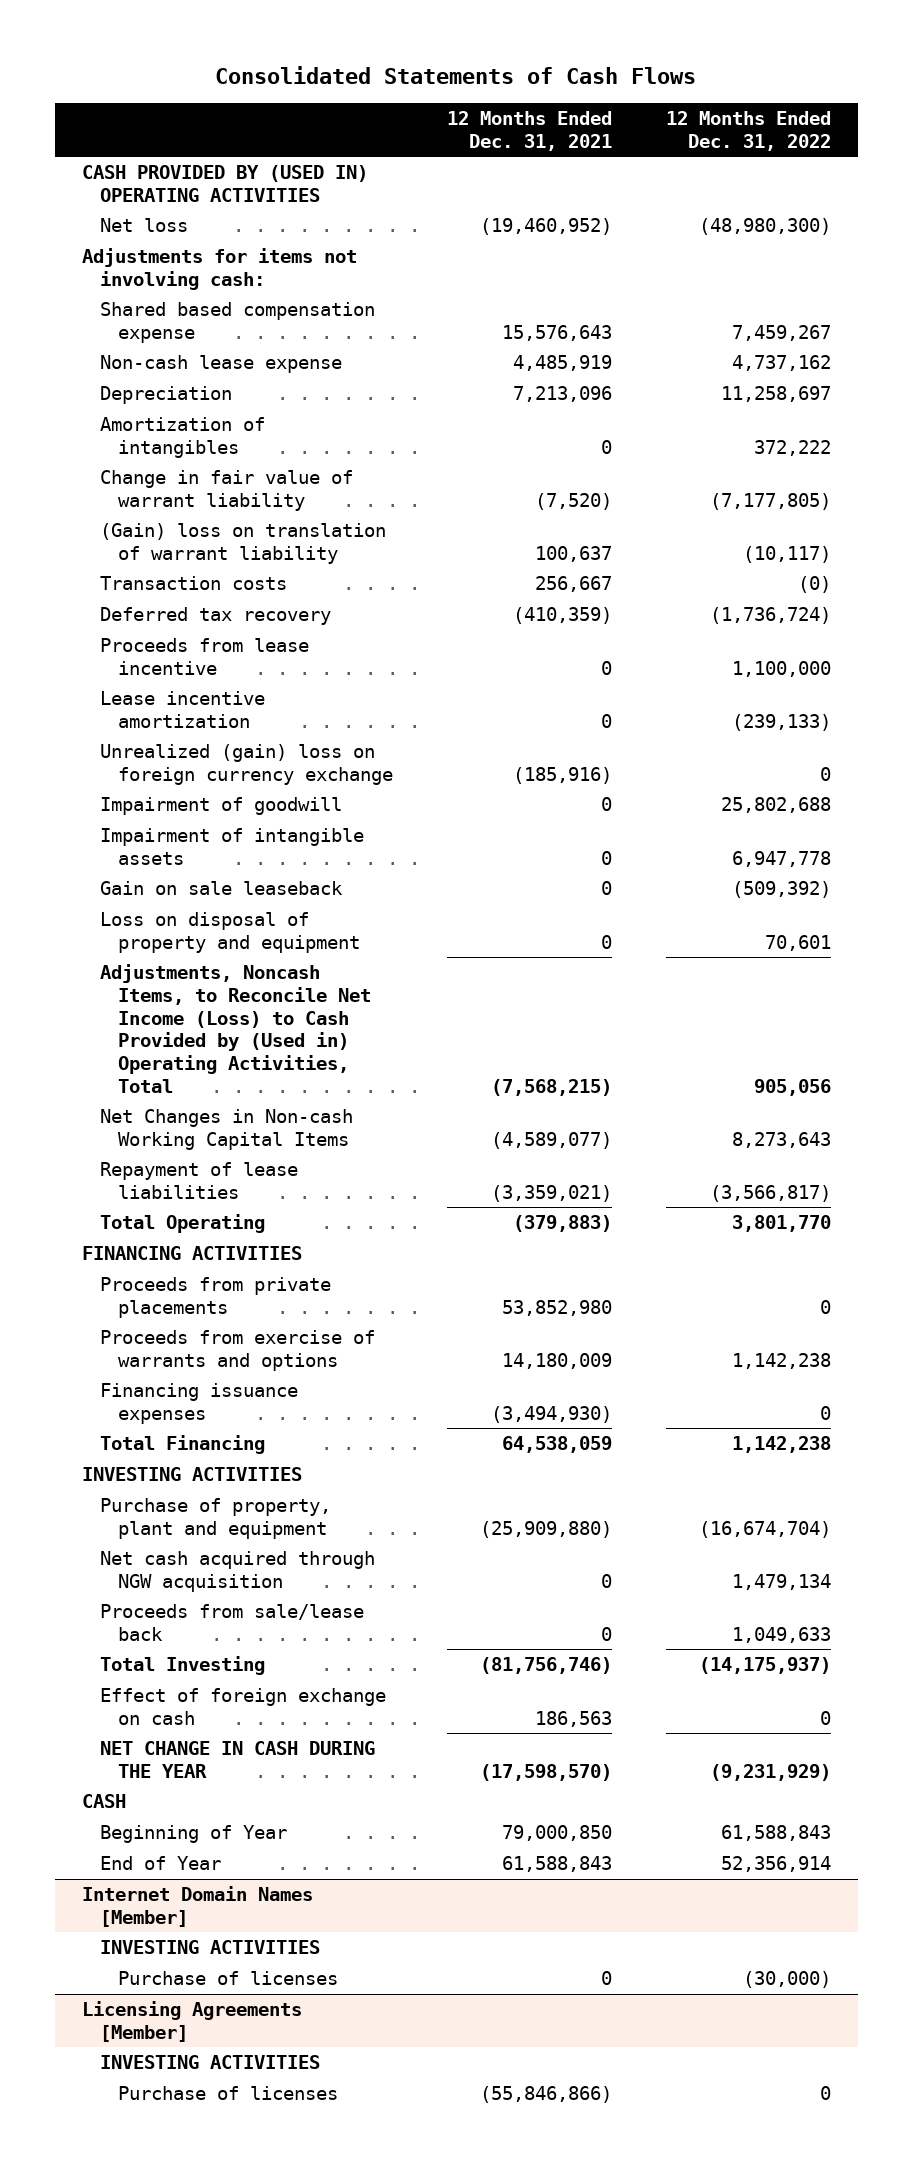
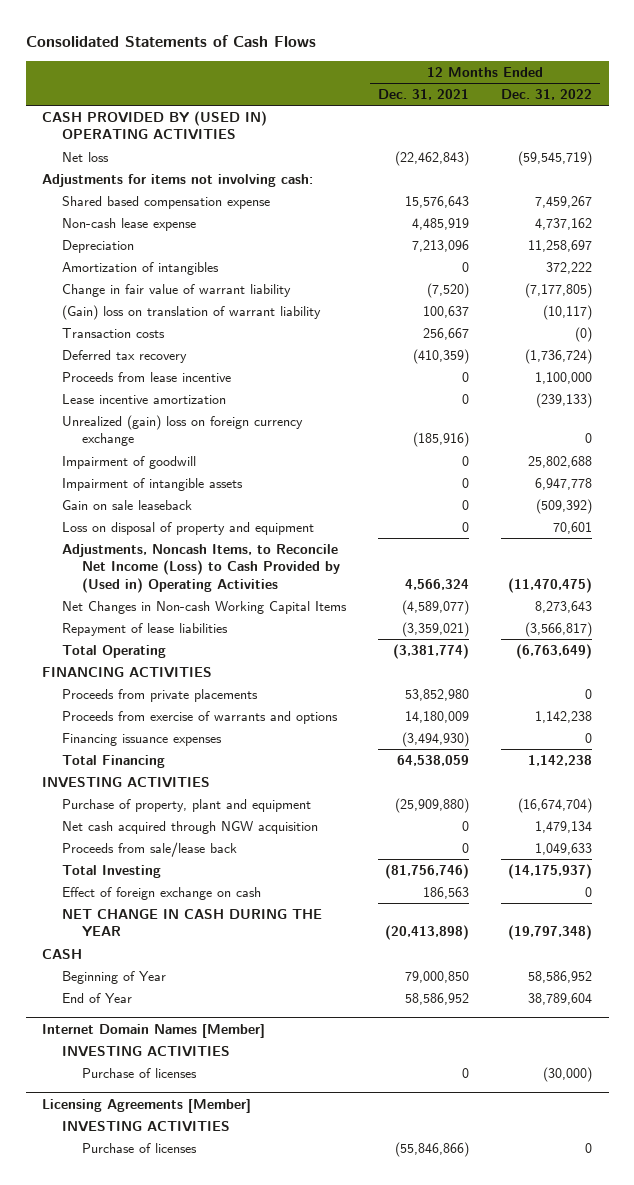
- Net loss | (19,460,952) | (48,980,300)
+ Net loss | (22,462,843) | (59,545,719)
- Adjustments, Noncash Items, to Reconcile Net Income (Loss) to Cash Provided by (Used in) Operating Activities, Total | (7,568,215) | 905,056
+ Adjustments, Noncash Items, to Reconcile Net Income (Loss) to Cash Provided by (Used in) Operating Activities | 4,566,324 | (11,470,475)
- Total Operating | (379,883) | 3,801,770
+ Total Operating | (3,381,774) | (6,763,649)
- NET CHANGE IN CASH DURING THE YEAR | (17,598,570) | (9,231,929)
+ NET CHANGE IN CASH DURING THE YEAR | (20,413,898) | (19,797,348)
- Beginning of Year | 79,000,850 | 61,588,843
- End of Year | 61,588,843 | 52,356,914
+ Beginning of Year | 79,000,850 | 58,586,952
+ End of Year | 58,586,952 | 38,789,604

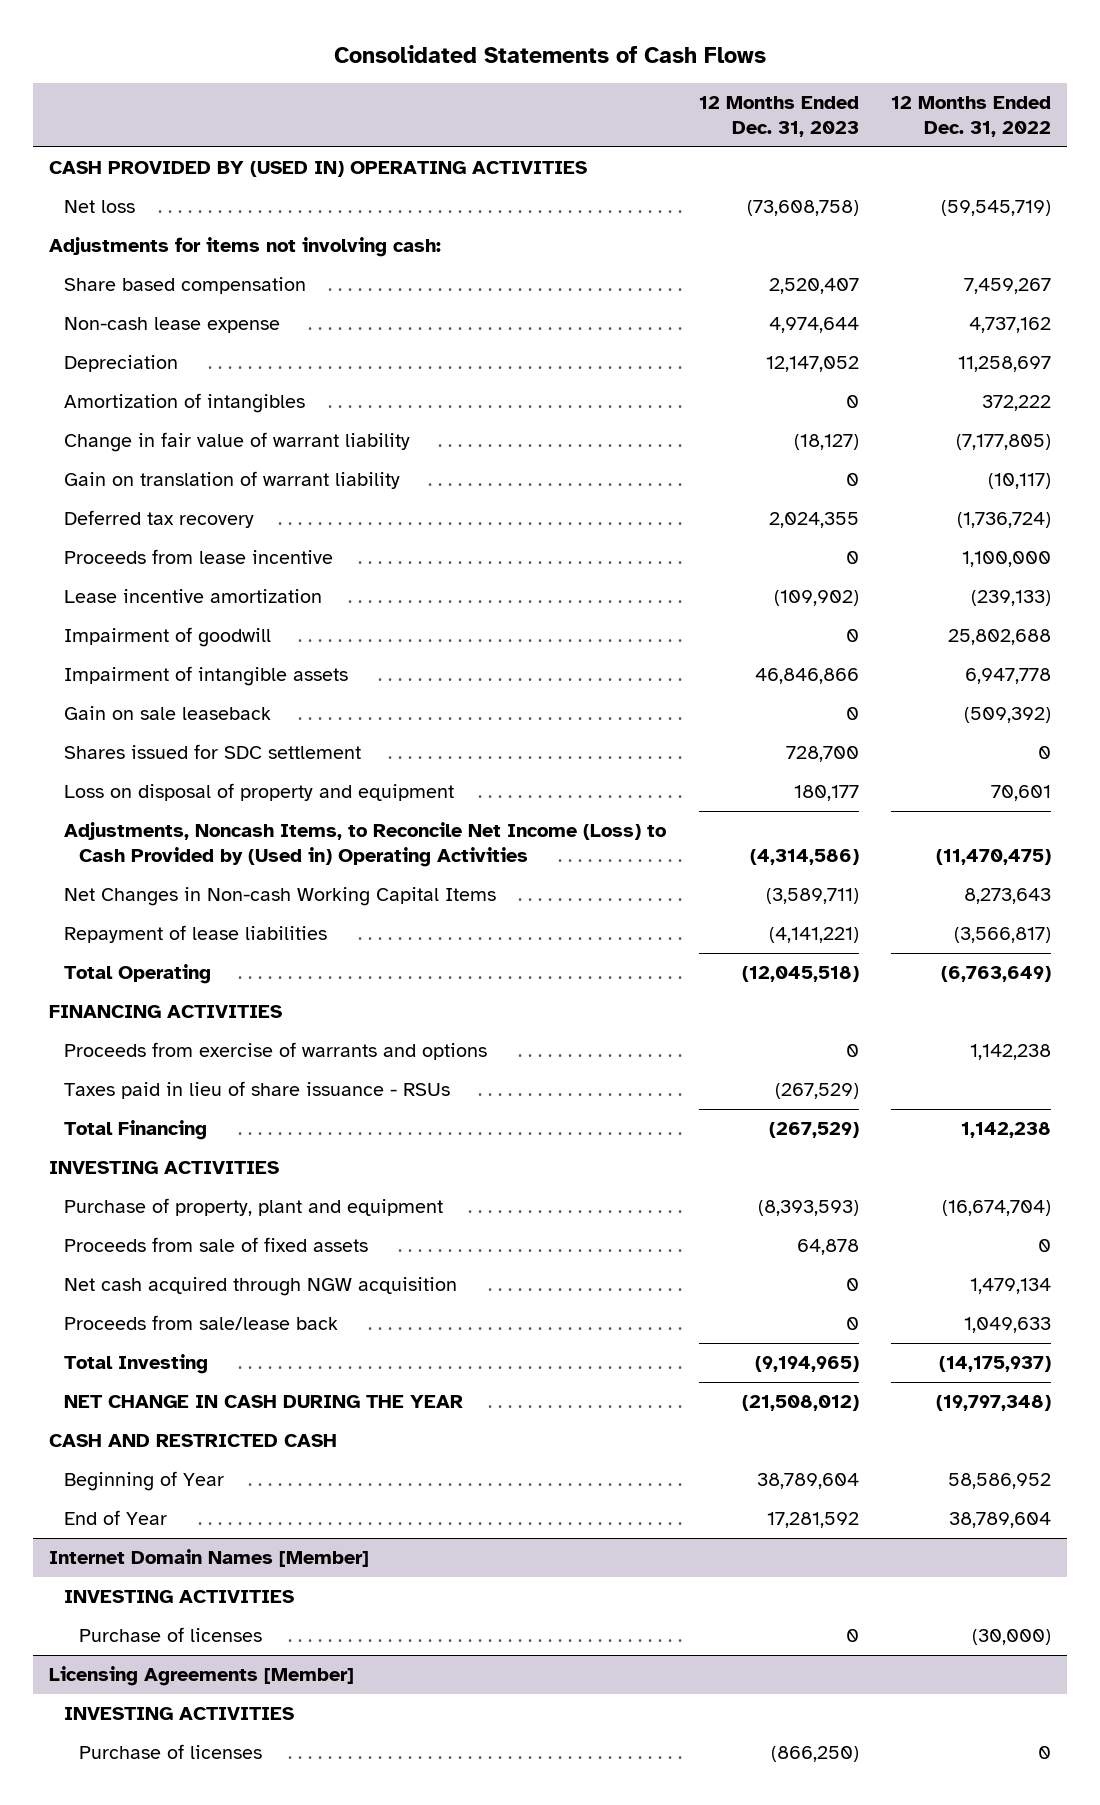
- | 12 Months Ended Dec. 31, 2021 | 12 Months Ended Dec. 31, 2022
+ | 12 Months Ended Dec. 31, 2023 | 12 Months Ended Dec. 31, 2022
- Shared based compensation expense | 15,576,643 | 7,459,267
+ Share based compensation | 2,520,407 | 7,459,267
- (Gain) loss on translation of warrant liability | 100,637 | (10,117)
- Transaction costs | 256,667 | (0)
+ Gain on translation of warrant liability | 0 | (10,117)
- Unrealized (gain) loss on foreign currency exchange | (185,916) | 0
+ Shares issued for SDC settlement | 728,700 | 0
- Proceeds from private placements | 53,852,980 | 0
- Financing issuance expenses | (3,494,930) | 0
+ Taxes paid in lieu of share issuance - RSUs | (267,529) |
+ Proceeds from sale of fixed assets | 64,878 | 0
- Effect of foreign exchange on cash | 186,563 | 0
- CASH
+ CASH AND RESTRICTED CASH

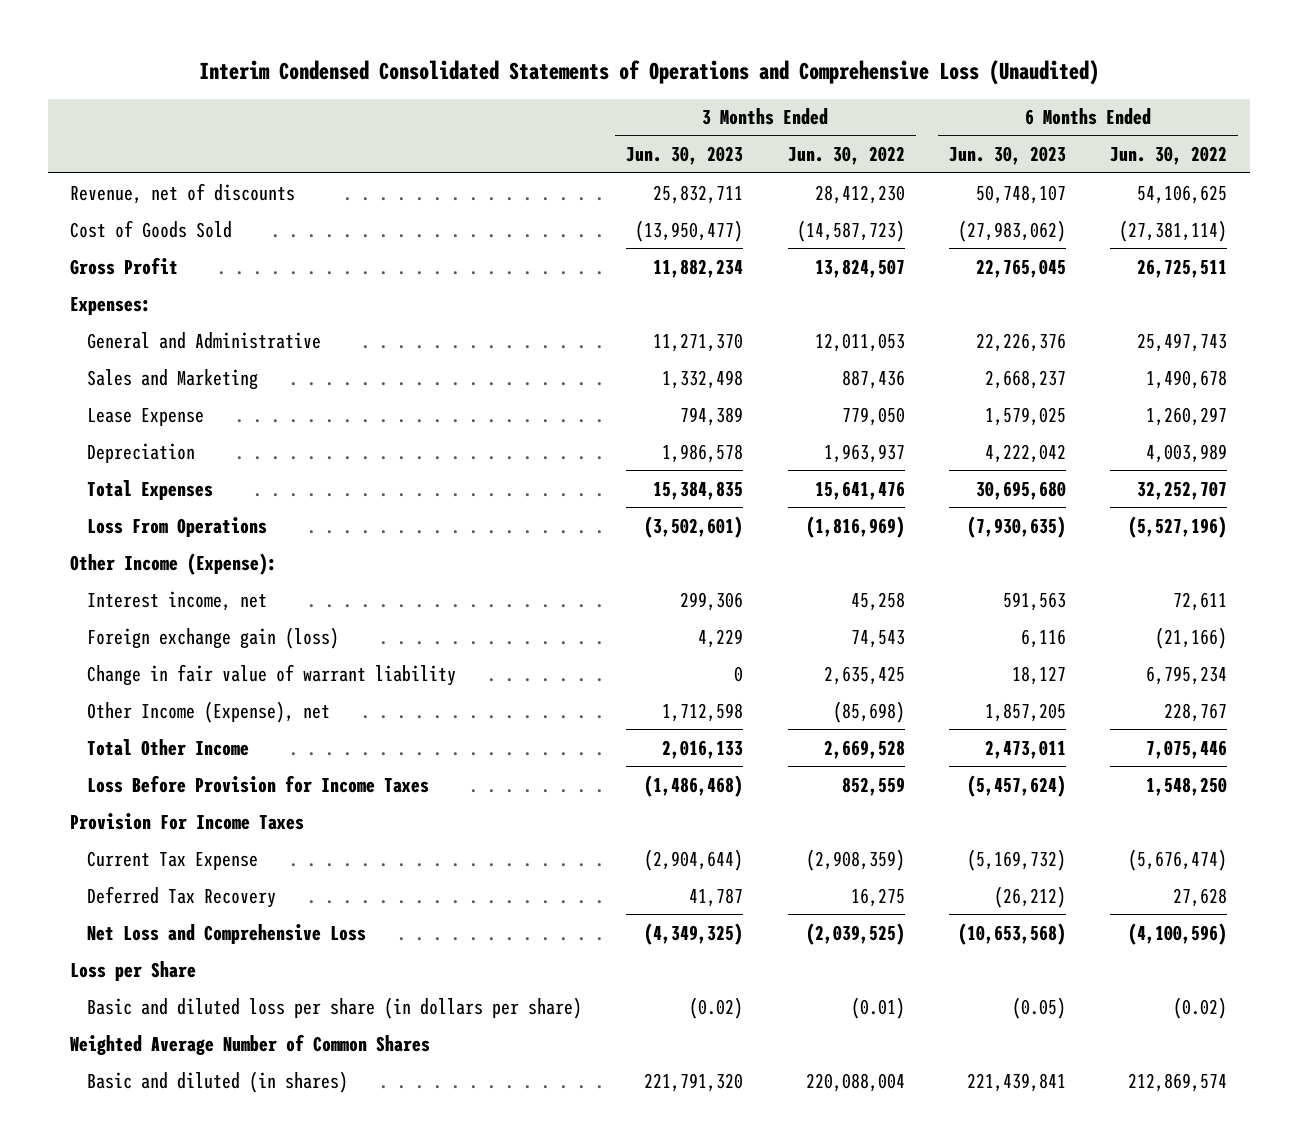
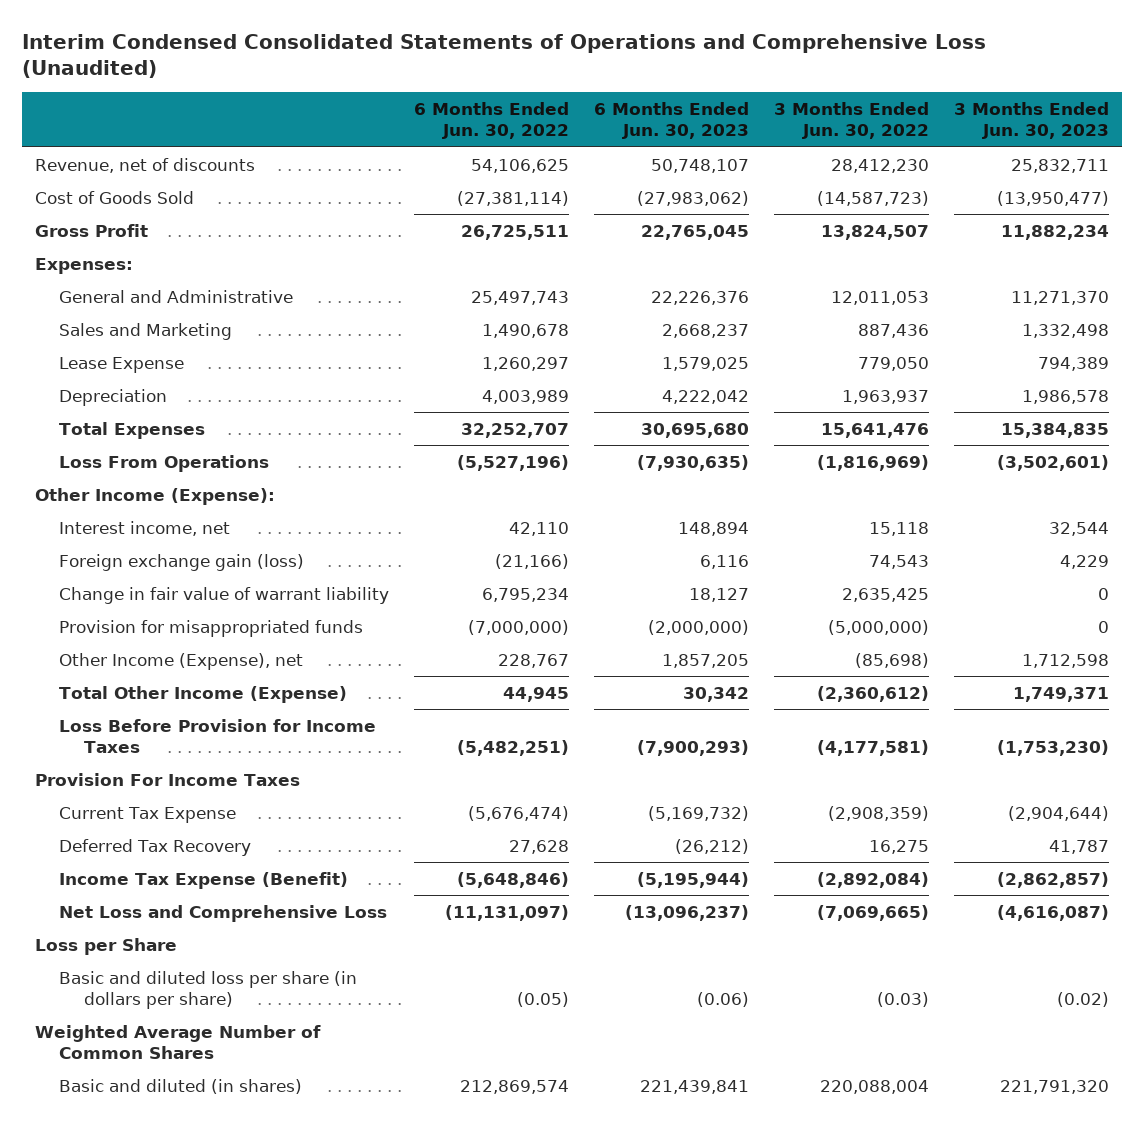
- | 3 Months Ended Jun. 30, 2023 | 3 Months Ended Jun. 30, 2022 | 6 Months Ended Jun. 30, 2023 | 6 Months Ended Jun. 30, 2022
+ | 6 Months Ended Jun. 30, 2022 | 6 Months Ended Jun. 30, 2023 | 3 Months Ended Jun. 30, 2022 | 3 Months Ended Jun. 30, 2023
- Interest income, net | 299,306 | 45,258 | 591,563 | 72,611
+ Interest income, net | 42,110 | 148,894 | 15,118 | 32,544
+ Provision for misappropriated funds | (7,000,000) | (2,000,000) | (5,000,000) | 0
- Total Other Income | 2,016,133 | 2,669,528 | 2,473,011 | 7,075,446
- Loss Before Provision for Income Taxes | (1,486,468) | 852,559 | (5,457,624) | 1,548,250
+ Total Other Income (Expense) | 44,945 | 30,342 | (2,360,612) | 1,749,371
+ Loss Before Provision for Income Taxes | (5,482,251) | (7,900,293) | (4,177,581) | (1,753,230)
- Net Loss and Comprehensive Loss | (4,349,325) | (2,039,525) | (10,653,568) | (4,100,596)
+ Income Tax Expense (Benefit) | (5,648,846) | (5,195,944) | (2,892,084) | (2,862,857)
+ Net Loss and Comprehensive Loss | (11,131,097) | (13,096,237) | (7,069,665) | (4,616,087)
- Basic and diluted loss per share (in dollars per share) | (0.02) | (0.01) | (0.05) | (0.02)
+ Basic and diluted loss per share (in dollars per share) | (0.05) | (0.06) | (0.03) | (0.02)

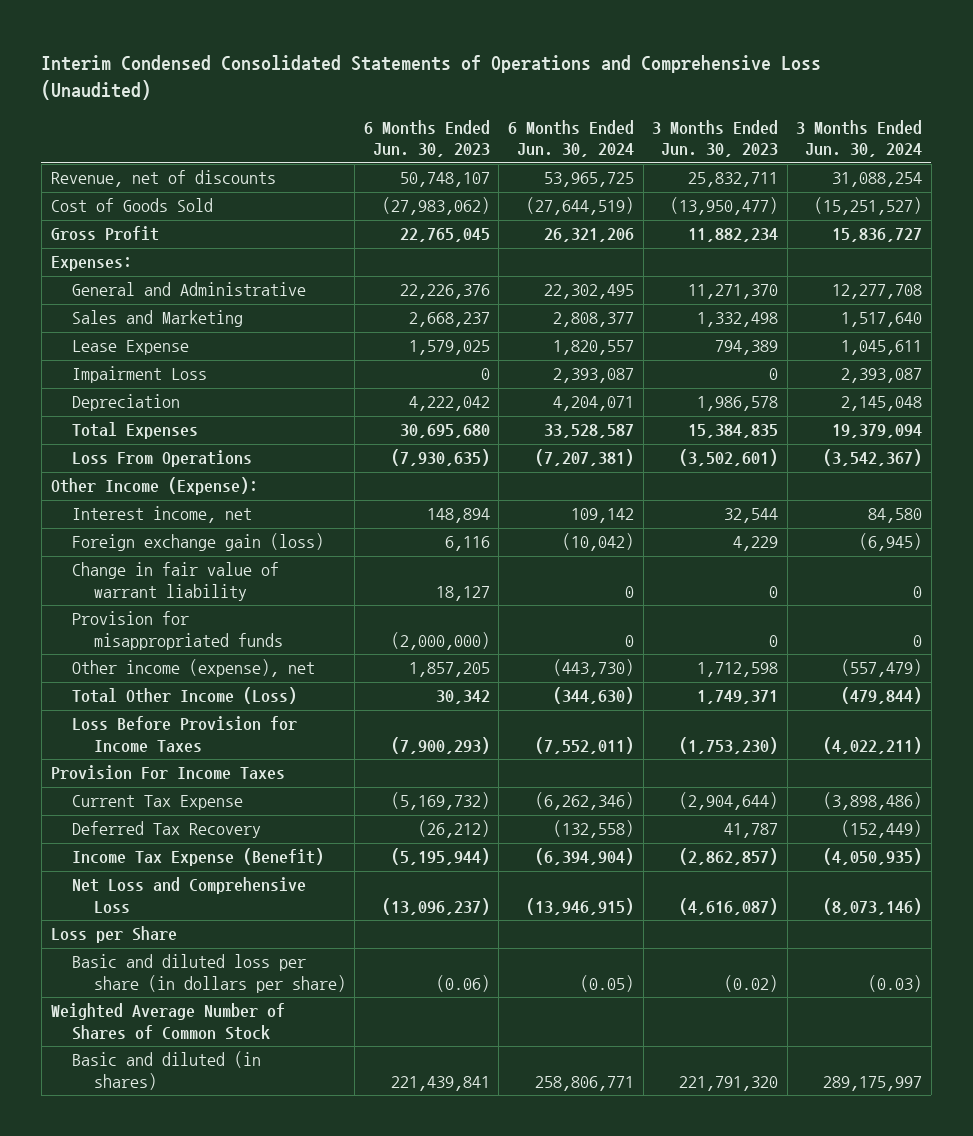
- | 6 Months Ended Jun. 30, 2022 | 6 Months Ended Jun. 30, 2023 | 3 Months Ended Jun. 30, 2022 | 3 Months Ended Jun. 30, 2023
+ | 6 Months Ended Jun. 30, 2023 | 6 Months Ended Jun. 30, 2024 | 3 Months Ended Jun. 30, 2023 | 3 Months Ended Jun. 30, 2024
+ Impairment Loss | 0 | 2,393,087 | 0 | 2,393,087
- Other Income (Expense), net | 228,767 | 1,857,205 | (85,698) | 1,712,598
- Total Other Income (Expense) | 44,945 | 30,342 | (2,360,612) | 1,749,371
+ Other income (expense), net | 1,857,205 | (443,730) | 1,712,598 | (557,479)
+ Total Other Income (Loss) | 30,342 | (344,630) | 1,749,371 | (479,844)
- Weighted Average Number of Common Shares
+ Weighted Average Number of Shares of Common Stock

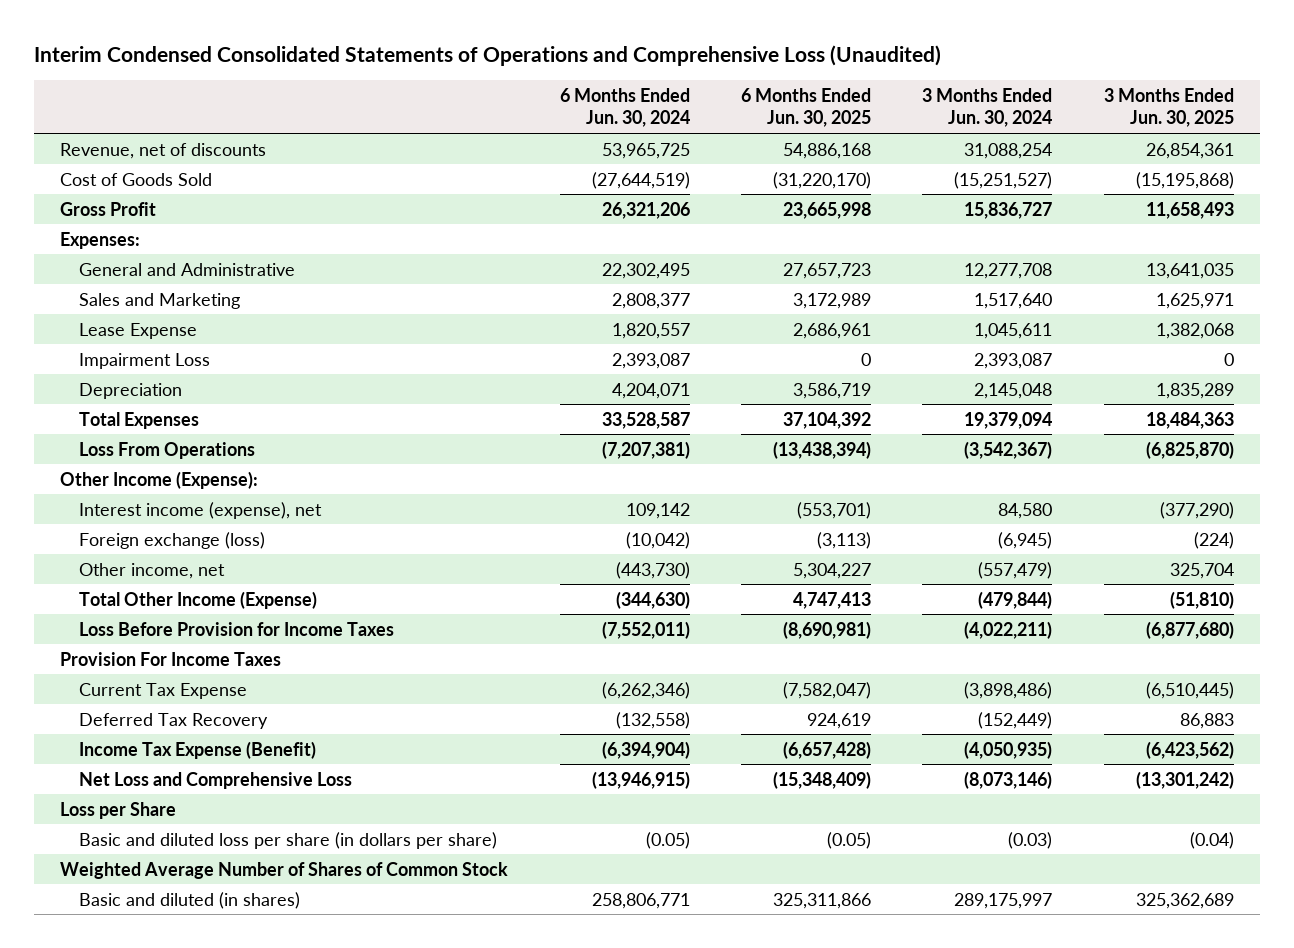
- | 6 Months Ended Jun. 30, 2023 | 6 Months Ended Jun. 30, 2024 | 3 Months Ended Jun. 30, 2023 | 3 Months Ended Jun. 30, 2024
+ | 6 Months Ended Jun. 30, 2024 | 6 Months Ended Jun. 30, 2025 | 3 Months Ended Jun. 30, 2024 | 3 Months Ended Jun. 30, 2025
- Interest income, net | 148,894 | 109,142 | 32,544 | 84,580
- Foreign exchange gain (loss) | 6,116 | (10,042) | 4,229 | (6,945)
- Change in fair value of warrant liability | 18,127 | 0 | 0 | 0
- Provision for misappropriated funds | (2,000,000) | 0 | 0 | 0
- Other income (expense), net | 1,857,205 | (443,730) | 1,712,598 | (557,479)
- Total Other Income (Loss) | 30,342 | (344,630) | 1,749,371 | (479,844)
+ Interest income (expense), net | 109,142 | (553,701) | 84,580 | (377,290)
+ Foreign exchange (loss) | (10,042) | (3,113) | (6,945) | (224)
+ Other income, net | (443,730) | 5,304,227 | (557,479) | 325,704
+ Total Other Income (Expense) | (344,630) | 4,747,413 | (479,844) | (51,810)

